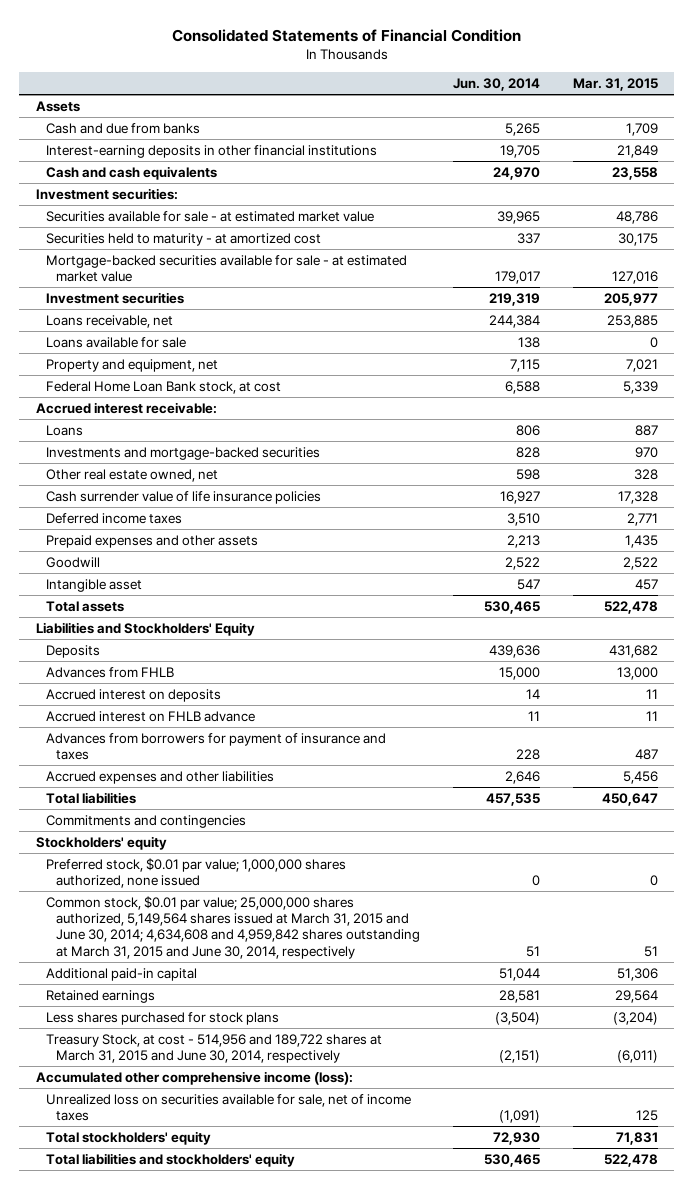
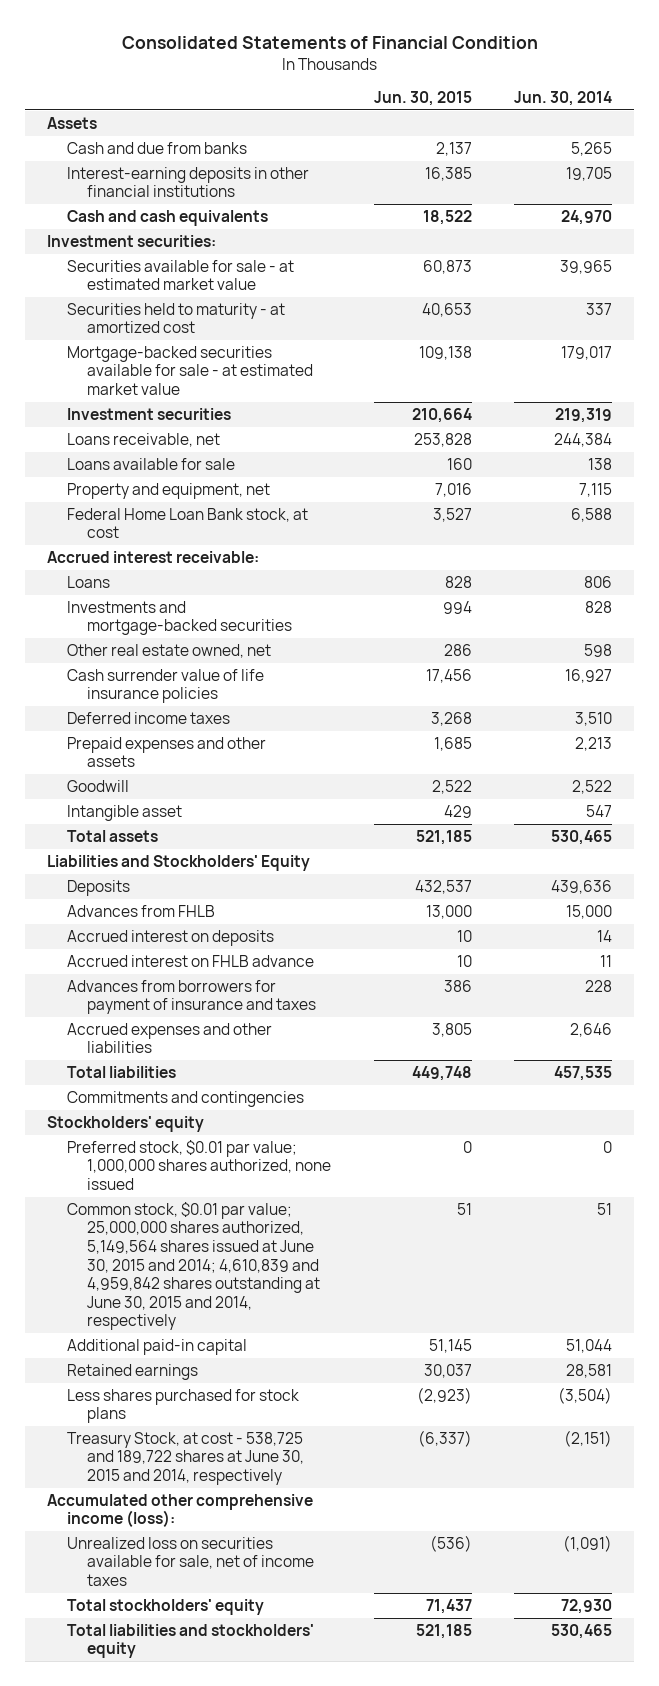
- | Jun. 30, 2014 | Mar. 31, 2015
+ | Jun. 30, 2015 | Jun. 30, 2014
- Common stock, $0.01 par value; 25,000,000 shares authorized, 5,149,564 shares issued at March 31, 2015 and June 30, 2014; 4,634,608 and 4,959,842 shares outstanding at March 31, 2015 and June 30, 2014, respectively | 51 | 51
+ Common stock, $0.01 par value; 25,000,000 shares authorized, 5,149,564 shares issued at June 30, 2015 and 2014; 4,610,839 and 4,959,842 shares outstanding at June 30, 2015 and 2014, respectively | 51 | 51
- Treasury Stock, at cost - 514,956 and 189,722 shares at March 31, 2015 and June 30, 2014, respectively | (2,151) | (6,011)
+ Treasury Stock, at cost - 538,725 and 189,722 shares at June 30, 2015 and 2014, respectively | (6,337) | (2,151)

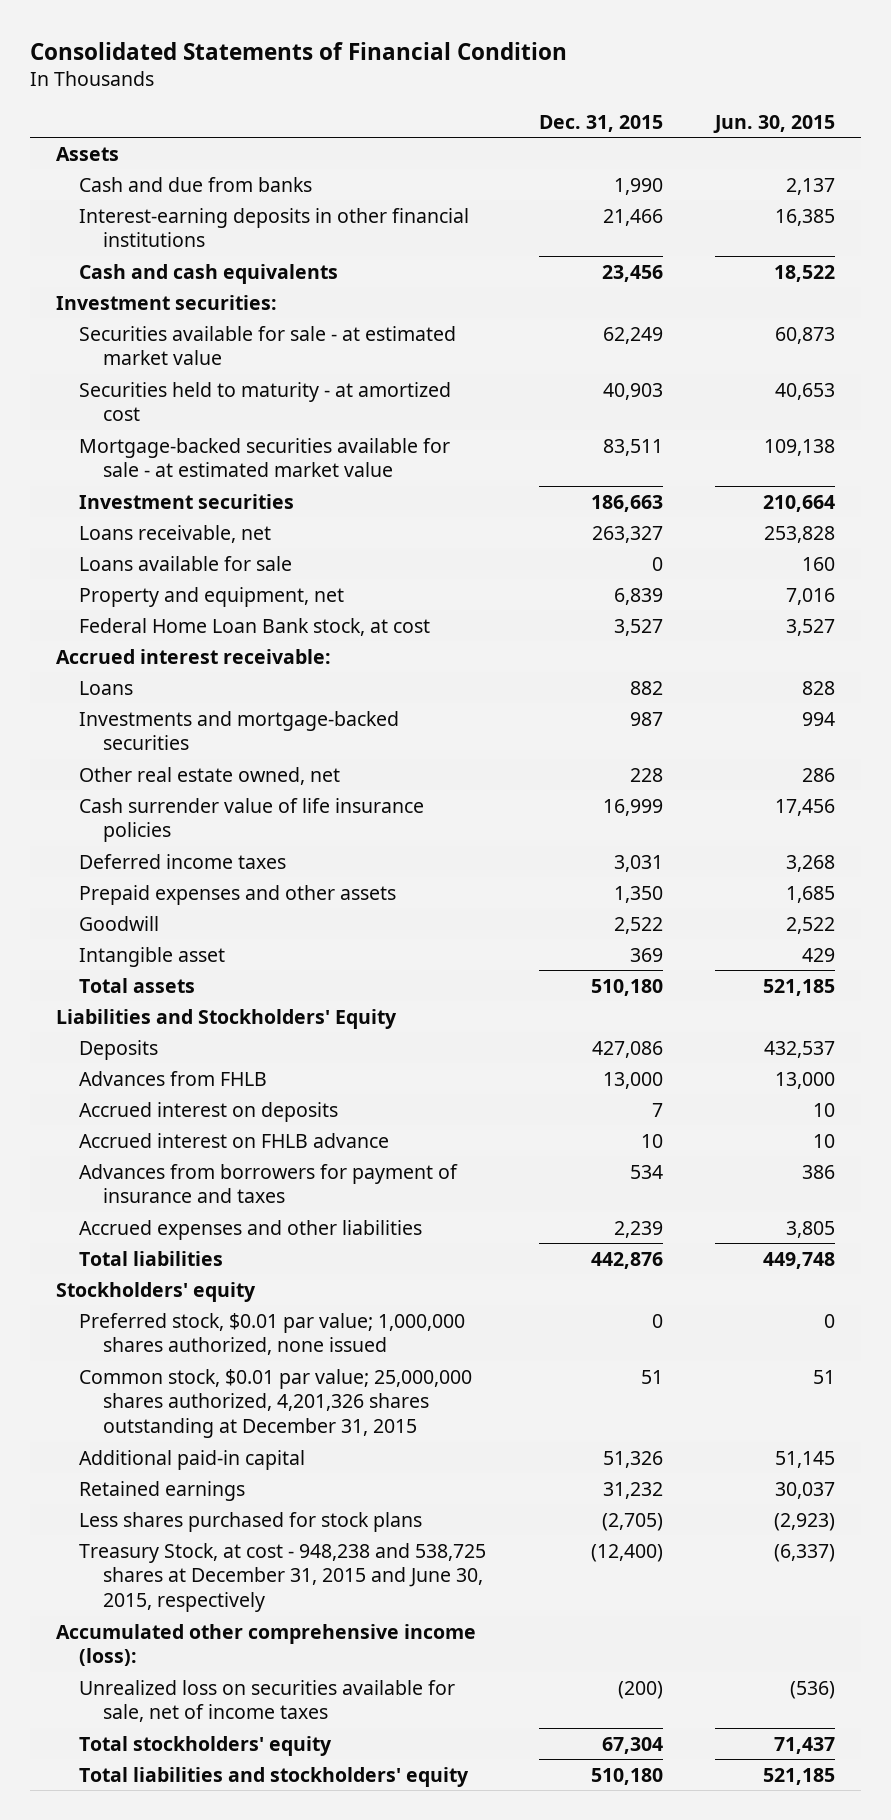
- | Jun. 30, 2015 | Jun. 30, 2014
+ | Dec. 31, 2015 | Jun. 30, 2015
- Commitments and contingencies
- Common stock, $0.01 par value; 25,000,000 shares authorized, 5,149,564 shares issued at June 30, 2015 and 2014; 4,610,839 and 4,959,842 shares outstanding at June 30, 2015 and 2014, respectively | 51 | 51
+ Common stock, $0.01 par value; 25,000,000 shares authorized, 4,201,326 shares outstanding at December 31, 2015 | 51 | 51
- Treasury Stock, at cost - 538,725 and 189,722 shares at June 30, 2015 and 2014, respectively | (6,337) | (2,151)
+ Treasury Stock, at cost - 948,238 and 538,725 shares at December 31, 2015 and June 30, 2015, respectively | (12,400) | (6,337)

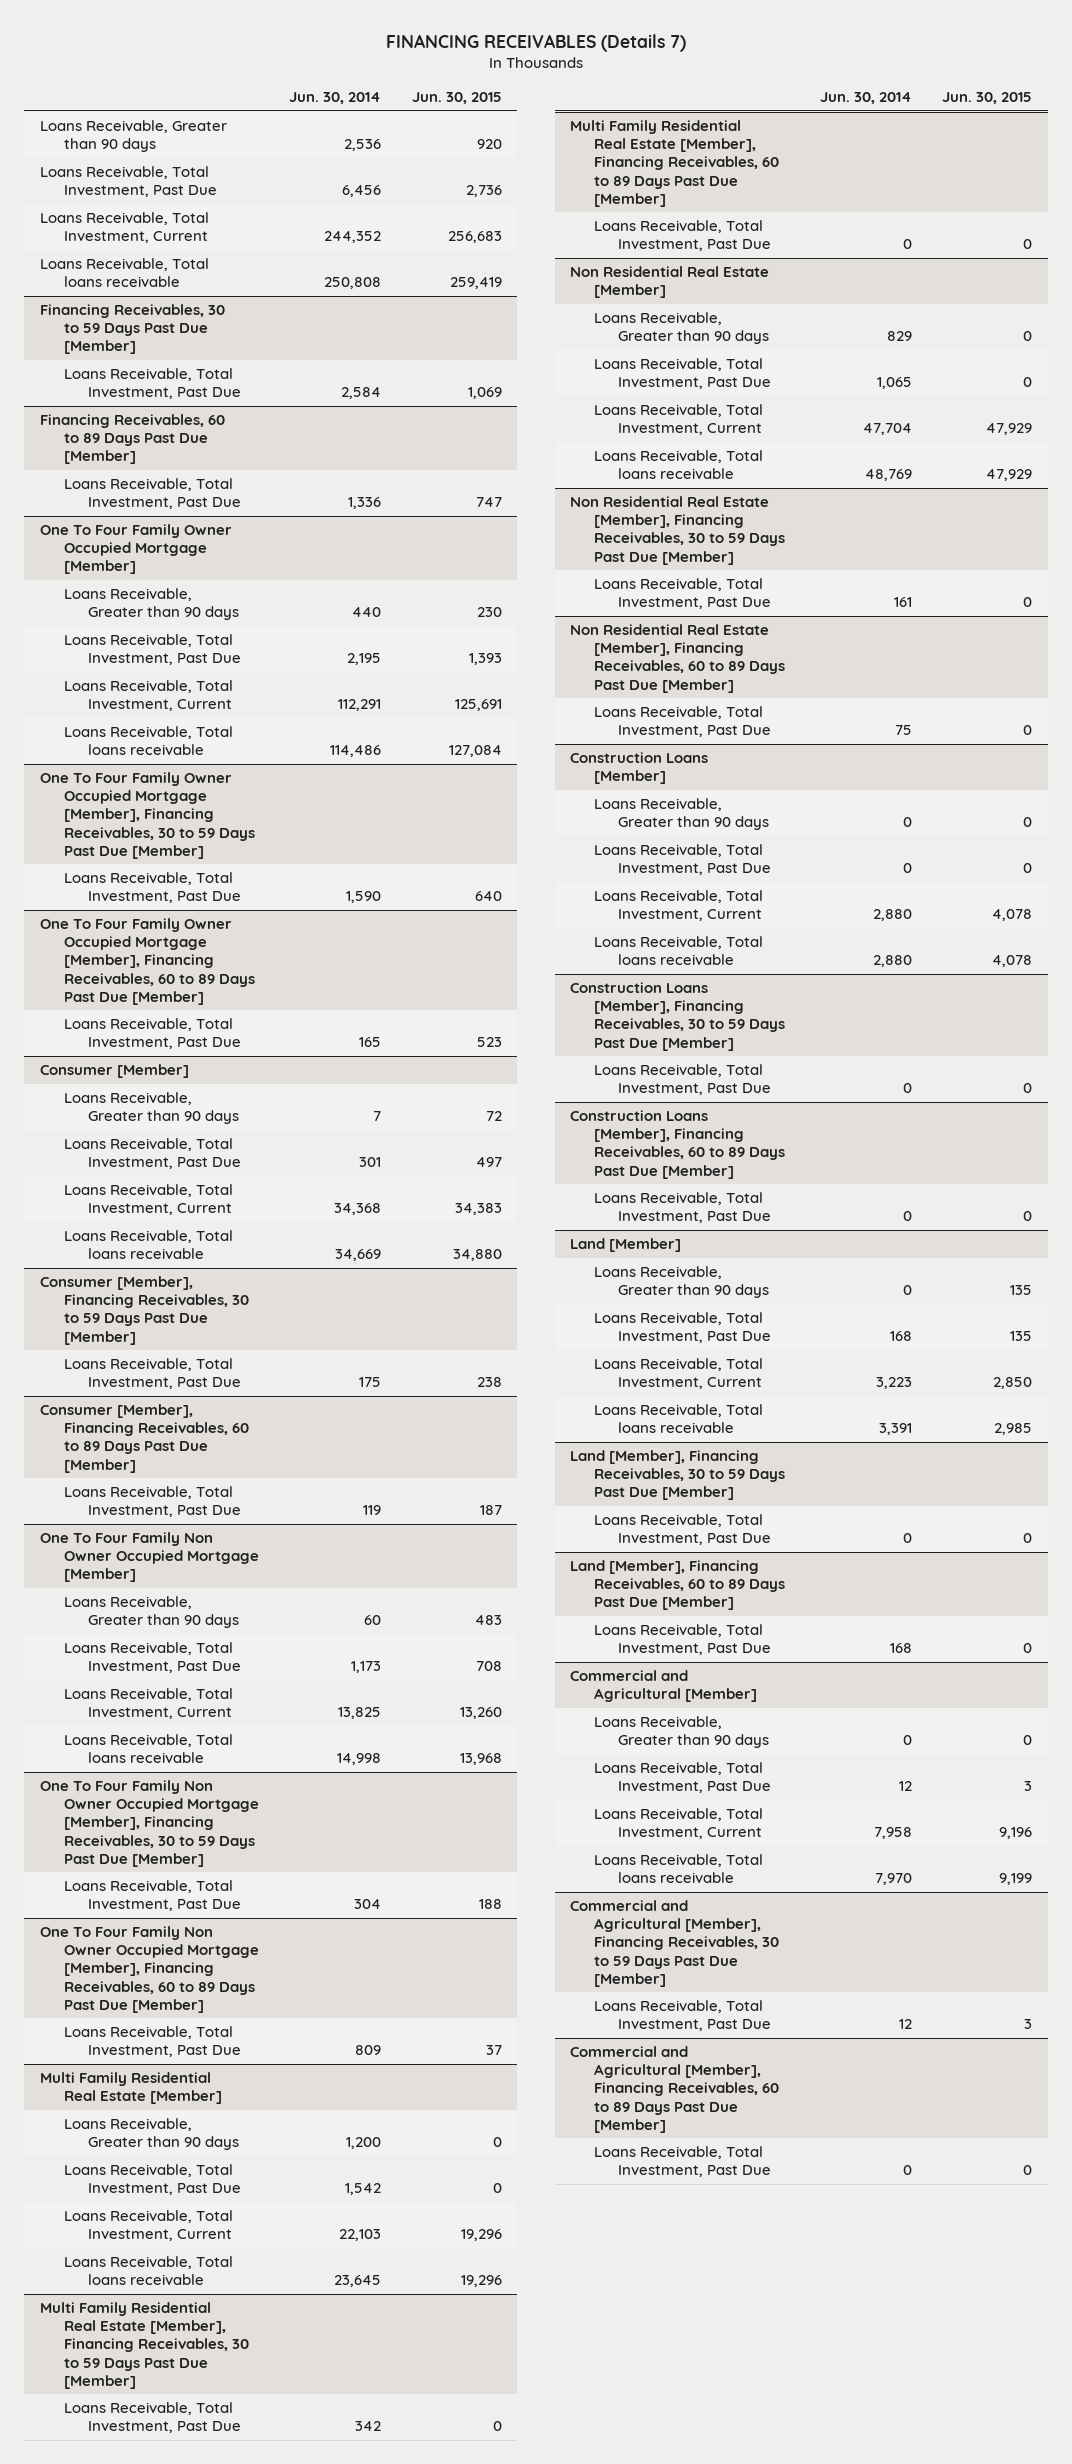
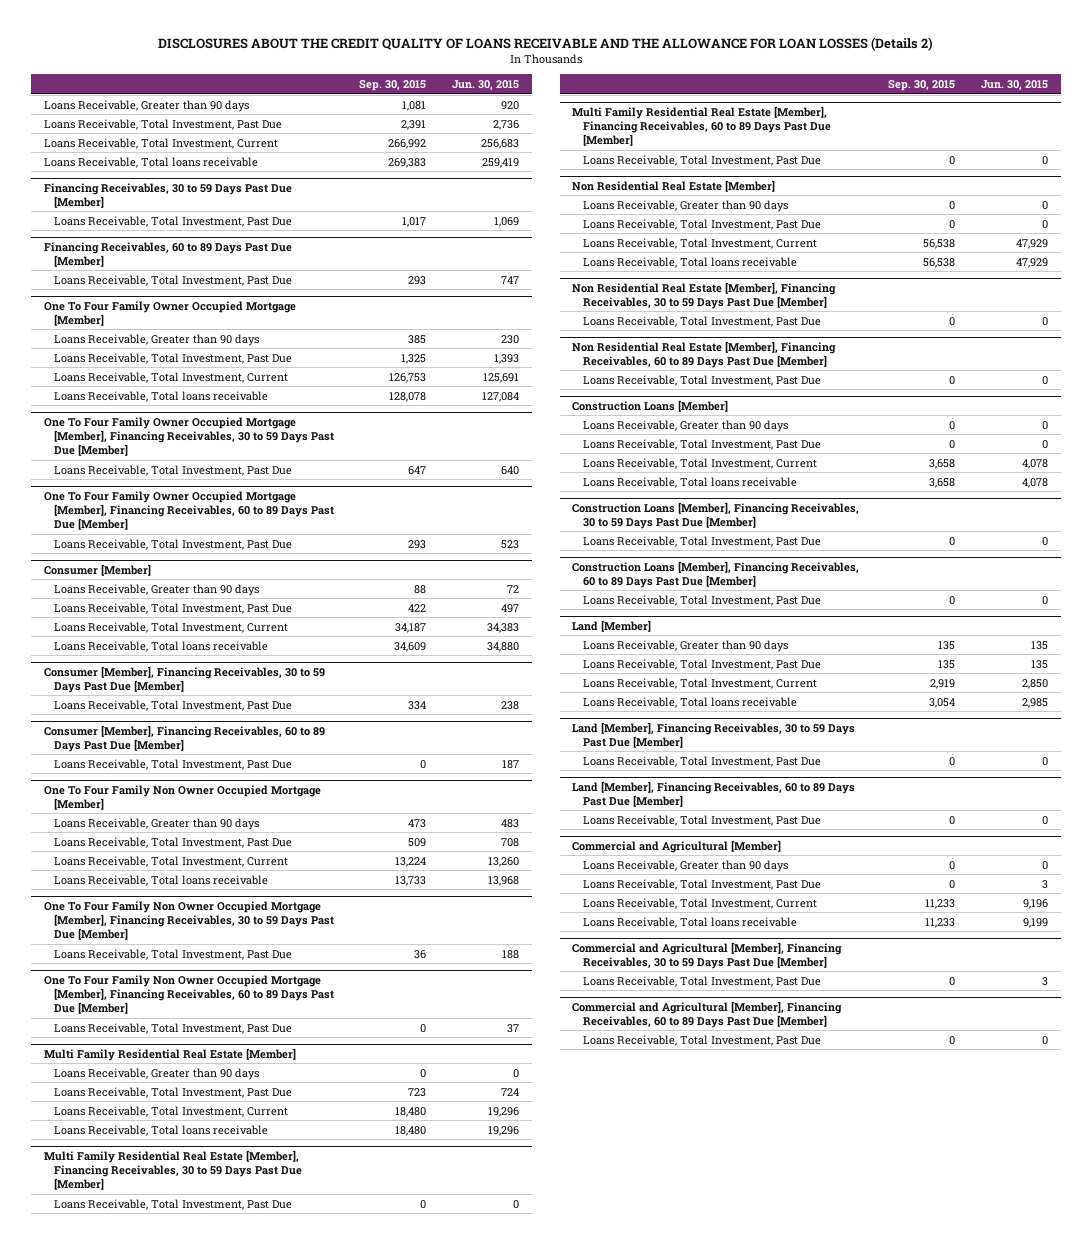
- FINANCING RECEIVABLES (Details 7)
+ DISCLOSURES ABOUT THE CREDIT QUALITY OF LOANS RECEIVABLE AND THE ALLOWANCE FOR LOAN LOSSES (Details 2)
- | Jun. 30, 2014 | Jun. 30, 2015
+ | Sep. 30, 2015 | Jun. 30, 2015
@ Multi Family Residential Real Estate [Member]
- Loans Receivable, Total Investment, Past Due | 1,542 | 0
+ Loans Receivable, Total Investment, Past Due | 723 | 724

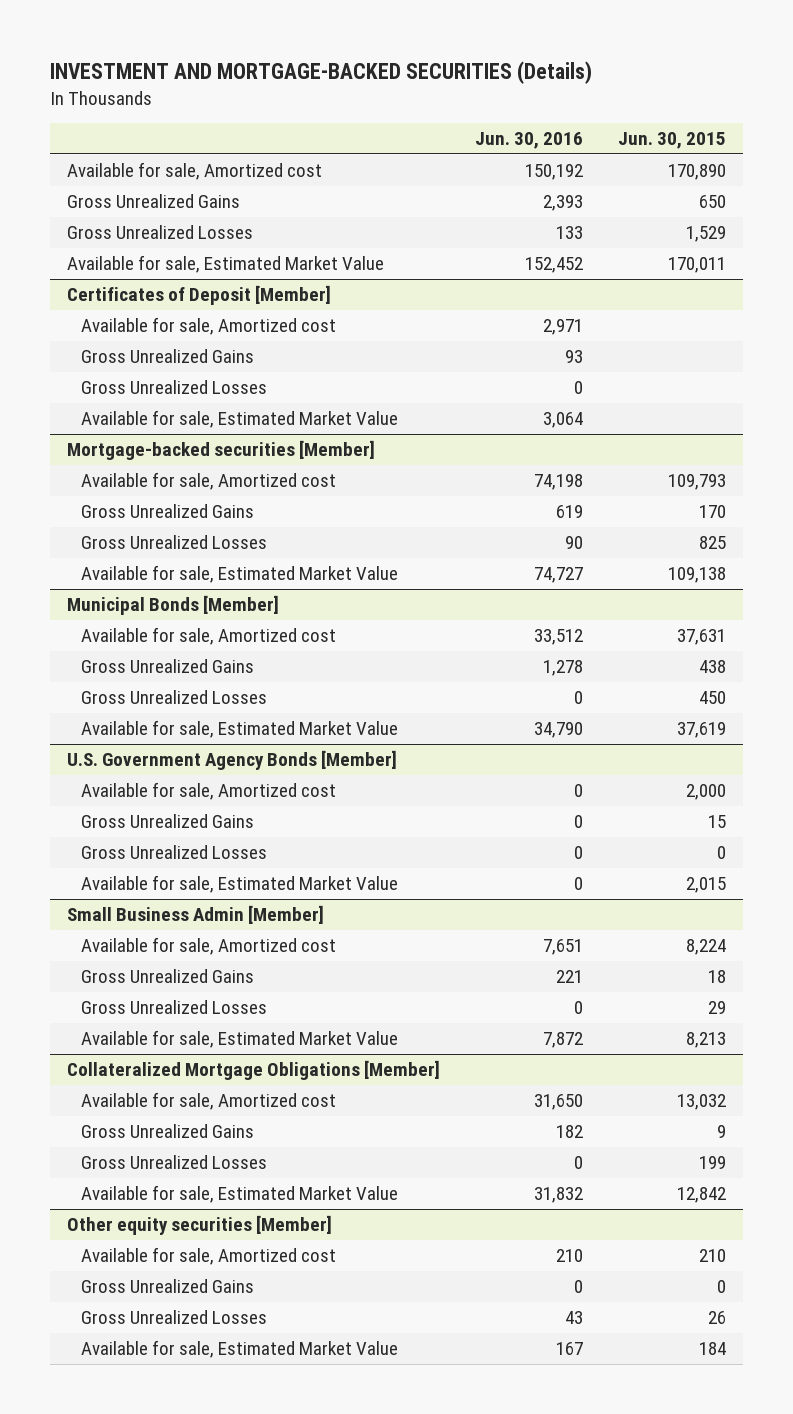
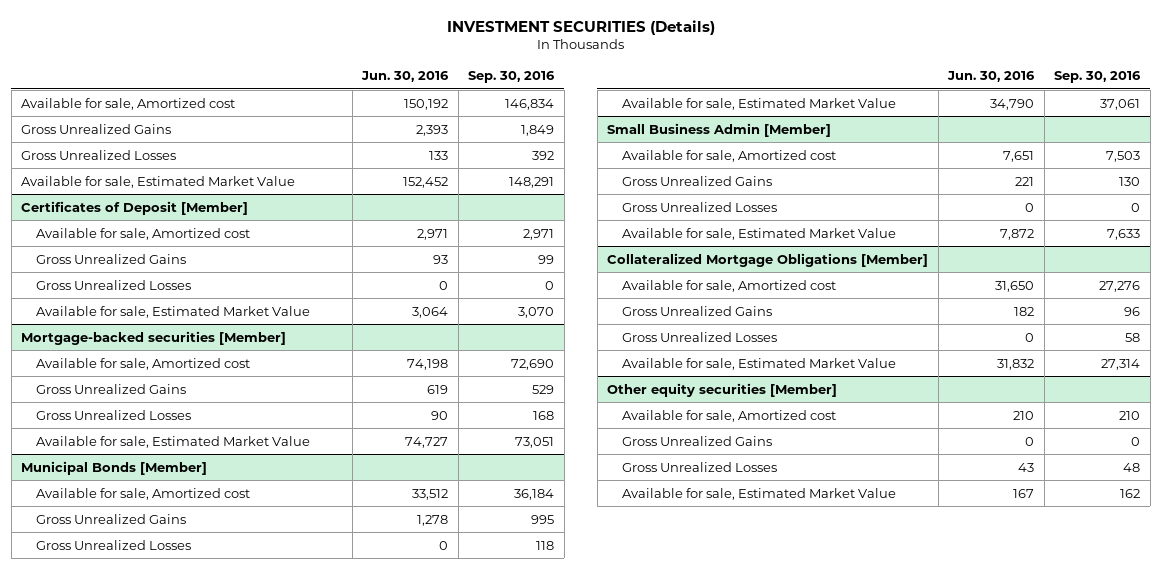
- INVESTMENT AND MORTGAGE-BACKED SECURITIES (Details)
+ INVESTMENT SECURITIES (Details)
- | Jun. 30, 2016 | Jun. 30, 2015
+ | Jun. 30, 2016 | Sep. 30, 2016
- U.S. Government Agency Bonds [Member]
- Available for sale, Amortized cost | 0 | 2,000
- Gross Unrealized Gains | 0 | 15
- Gross Unrealized Losses | 0 | 0
- Available for sale, Estimated Market Value | 0 | 2,015

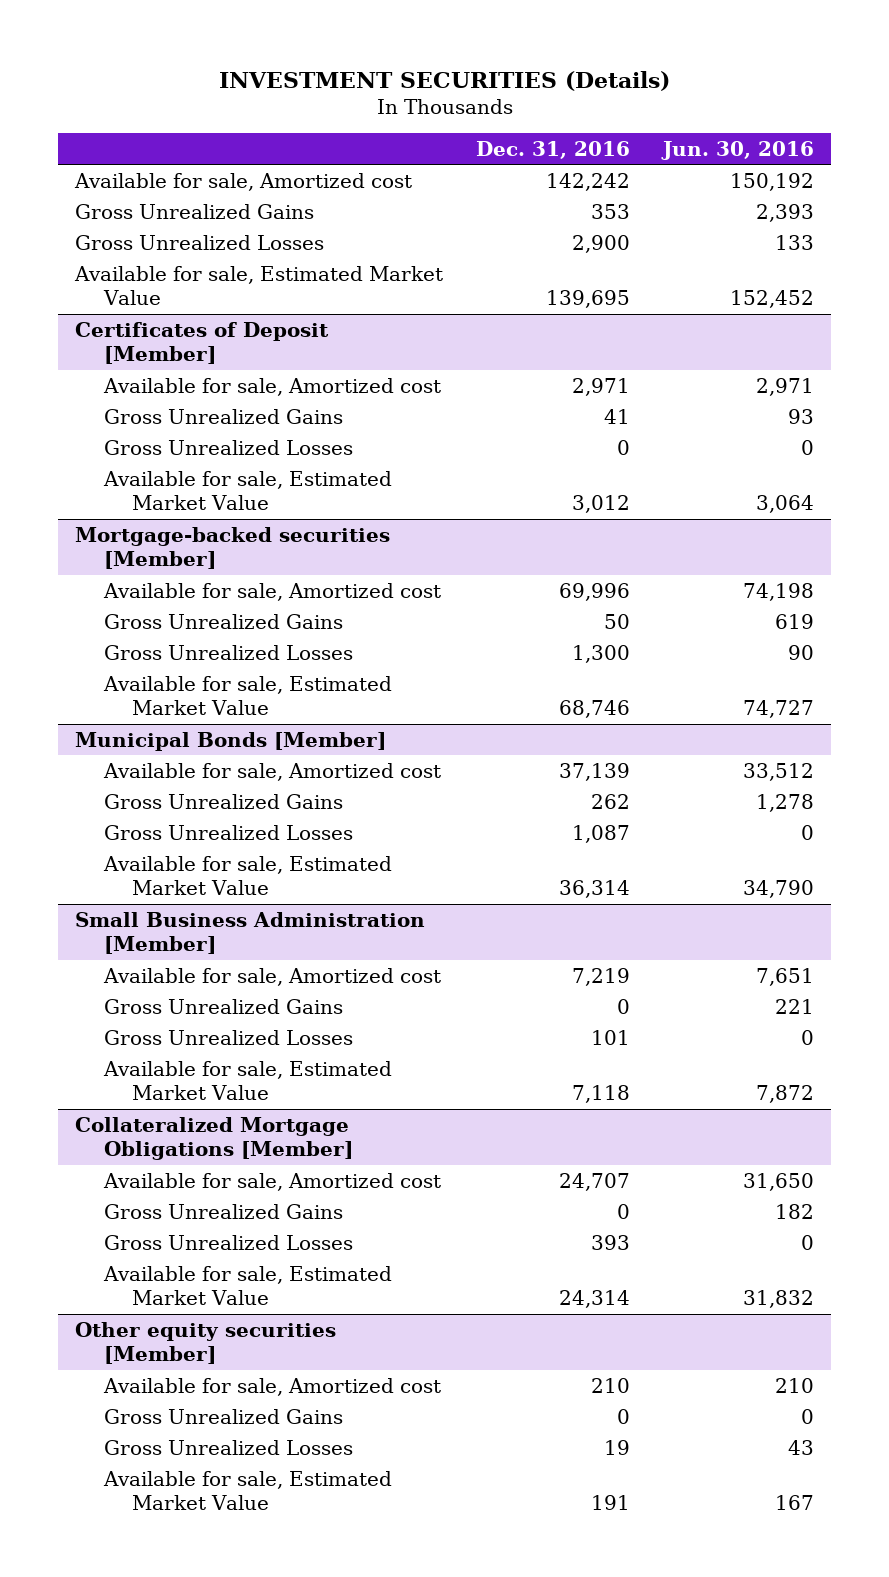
- | Jun. 30, 2016 | Sep. 30, 2016
+ | Dec. 31, 2016 | Jun. 30, 2016
- Small Business Admin [Member]
+ Small Business Administration [Member]

